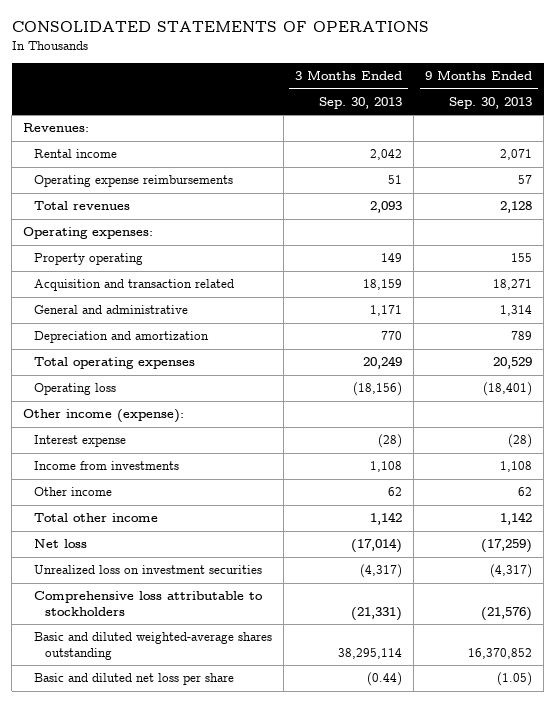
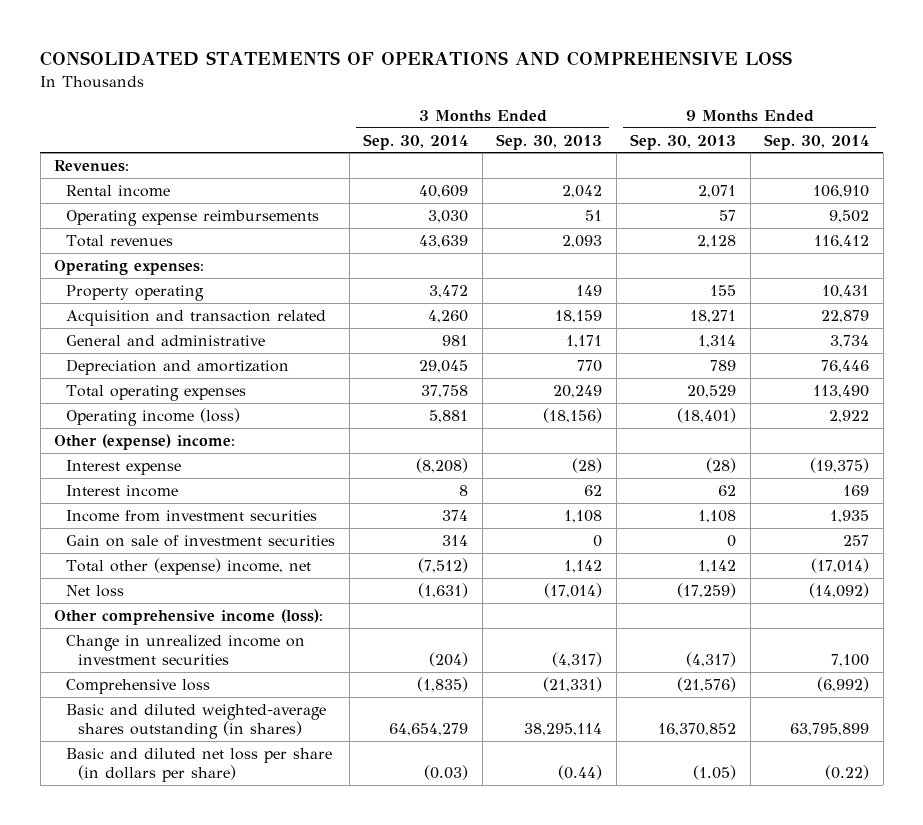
- CONSOLIDATED STATEMENTS OF OPERATIONS
+ CONSOLIDATED STATEMENTS OF OPERATIONS AND COMPREHENSIVE LOSS
- | 3 Months Ended Sep. 30, 2013 | 9 Months Ended Sep. 30, 2013
+ | 3 Months Ended Sep. 30, 2014 | 3 Months Ended Sep. 30, 2013 | 9 Months Ended Sep. 30, 2013 | 9 Months Ended Sep. 30, 2014
- Operating loss | (18,156) | (18,401)
- Other income (expense):
+ Operating income (loss) | 5,881 | (18,156) | (18,401) | 2,922
+ Other (expense) income:
- Income from investments | 1,108 | 1,108
- Other income | 62 | 62
- Total other income | 1,142 | 1,142
+ Interest income | 8 | 62 | 62 | 169
+ Income from investment securities | 374 | 1,108 | 1,108 | 1,935
+ Gain on sale of investment securities | 314 | 0 | 0 | 257
+ Total other (expense) income, net | (7,512) | 1,142 | 1,142 | (17,014)
- Unrealized loss on investment securities | (4,317) | (4,317)
- Comprehensive loss attributable to stockholders | (21,331) | (21,576)
- Basic and diluted weighted-average shares outstanding | 38,295,114 | 16,370,852
- Basic and diluted net loss per share | (0.44) | (1.05)
+ Other comprehensive income (loss):
+ Change in unrealized income on investment securities | (204) | (4,317) | (4,317) | 7,100
+ Comprehensive loss | (1,835) | (21,331) | (21,576) | (6,992)
+ Basic and diluted weighted-average shares outstanding (in shares) | 64,654,279 | 38,295,114 | 16,370,852 | 63,795,899
+ Basic and diluted net loss per share (in dollars per share) | (0.03) | (0.44) | (1.05) | (0.22)

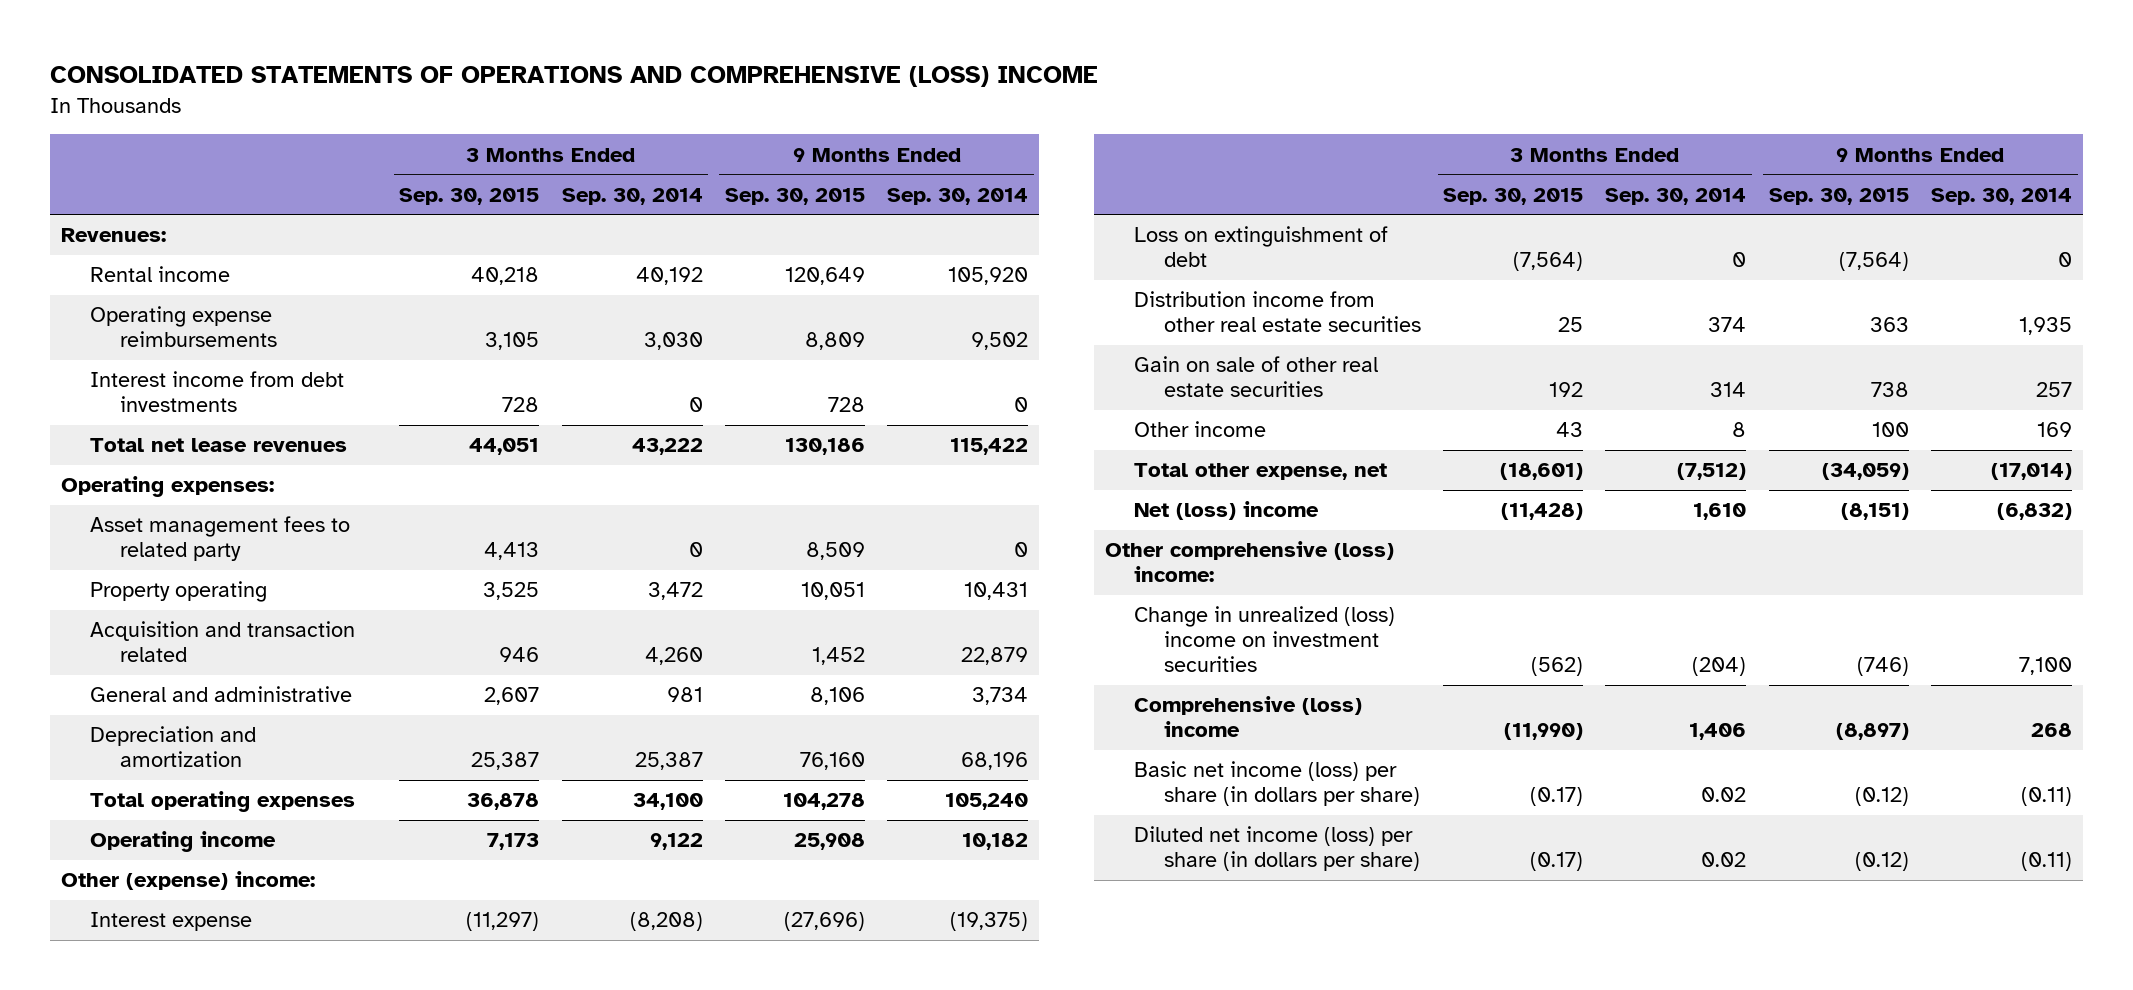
- CONSOLIDATED STATEMENTS OF OPERATIONS AND COMPREHENSIVE LOSS
+ CONSOLIDATED STATEMENTS OF OPERATIONS AND COMPREHENSIVE (LOSS) INCOME
- | 3 Months Ended Sep. 30, 2014 | 3 Months Ended Sep. 30, 2013 | 9 Months Ended Sep. 30, 2013 | 9 Months Ended Sep. 30, 2014
+ | 3 Months Ended Sep. 30, 2015 | 3 Months Ended Sep. 30, 2014 | 9 Months Ended Sep. 30, 2015 | 9 Months Ended Sep. 30, 2014
- Rental income | 40,609 | 2,042 | 2,071 | 106,910
+ Rental income | 40,218 | 40,192 | 120,649 | 105,920
- Total revenues | 43,639 | 2,093 | 2,128 | 116,412
+ Interest income from debt investments | 728 | 0 | 728 | 0
+ Total net lease revenues | 44,051 | 43,222 | 130,186 | 115,422
+ Asset management fees to related party | 4,413 | 0 | 8,509 | 0
- Depreciation and amortization | 29,045 | 770 | 789 | 76,446
- Total operating expenses | 37,758 | 20,249 | 20,529 | 113,490
- Operating income (loss) | 5,881 | (18,156) | (18,401) | 2,922
+ Depreciation and amortization | 25,387 | 25,387 | 76,160 | 68,196
+ Total operating expenses | 36,878 | 34,100 | 104,278 | 105,240
+ Operating income | 7,173 | 9,122 | 25,908 | 10,182
- Interest income | 8 | 62 | 62 | 169
- Income from investment securities | 374 | 1,108 | 1,108 | 1,935
- Gain on sale of investment securities | 314 | 0 | 0 | 257
- Total other (expense) income, net | (7,512) | 1,142 | 1,142 | (17,014)
- Net loss | (1,631) | (17,014) | (17,259) | (14,092)
- Other comprehensive income (loss):
- Change in unrealized income on investment securities | (204) | (4,317) | (4,317) | 7,100
- Comprehensive loss | (1,835) | (21,331) | (21,576) | (6,992)
- Basic and diluted weighted-average shares outstanding (in shares) | 64,654,279 | 38,295,114 | 16,370,852 | 63,795,899
- Basic and diluted net loss per share (in dollars per share) | (0.03) | (0.44) | (1.05) | (0.22)
+ Loss on extinguishment of debt | (7,564) | 0 | (7,564) | 0
+ Distribution income from other real estate securities | 25 | 374 | 363 | 1,935
+ Gain on sale of other real estate securities | 192 | 314 | 738 | 257
+ Other income | 43 | 8 | 100 | 169
+ Total other expense, net | (18,601) | (7,512) | (34,059) | (17,014)
+ Net (loss) income | (11,428) | 1,610 | (8,151) | (6,832)
+ Other comprehensive (loss) income:
+ Change in unrealized (loss) income on investment securities | (562) | (204) | (746) | 7,100
+ Comprehensive (loss) income | (11,990) | 1,406 | (8,897) | 268
+ Basic net income (loss) per share (in dollars per share) | (0.17) | 0.02 | (0.12) | (0.11)
+ Diluted net income (loss) per share (in dollars per share) | (0.17) | 0.02 | (0.12) | (0.11)

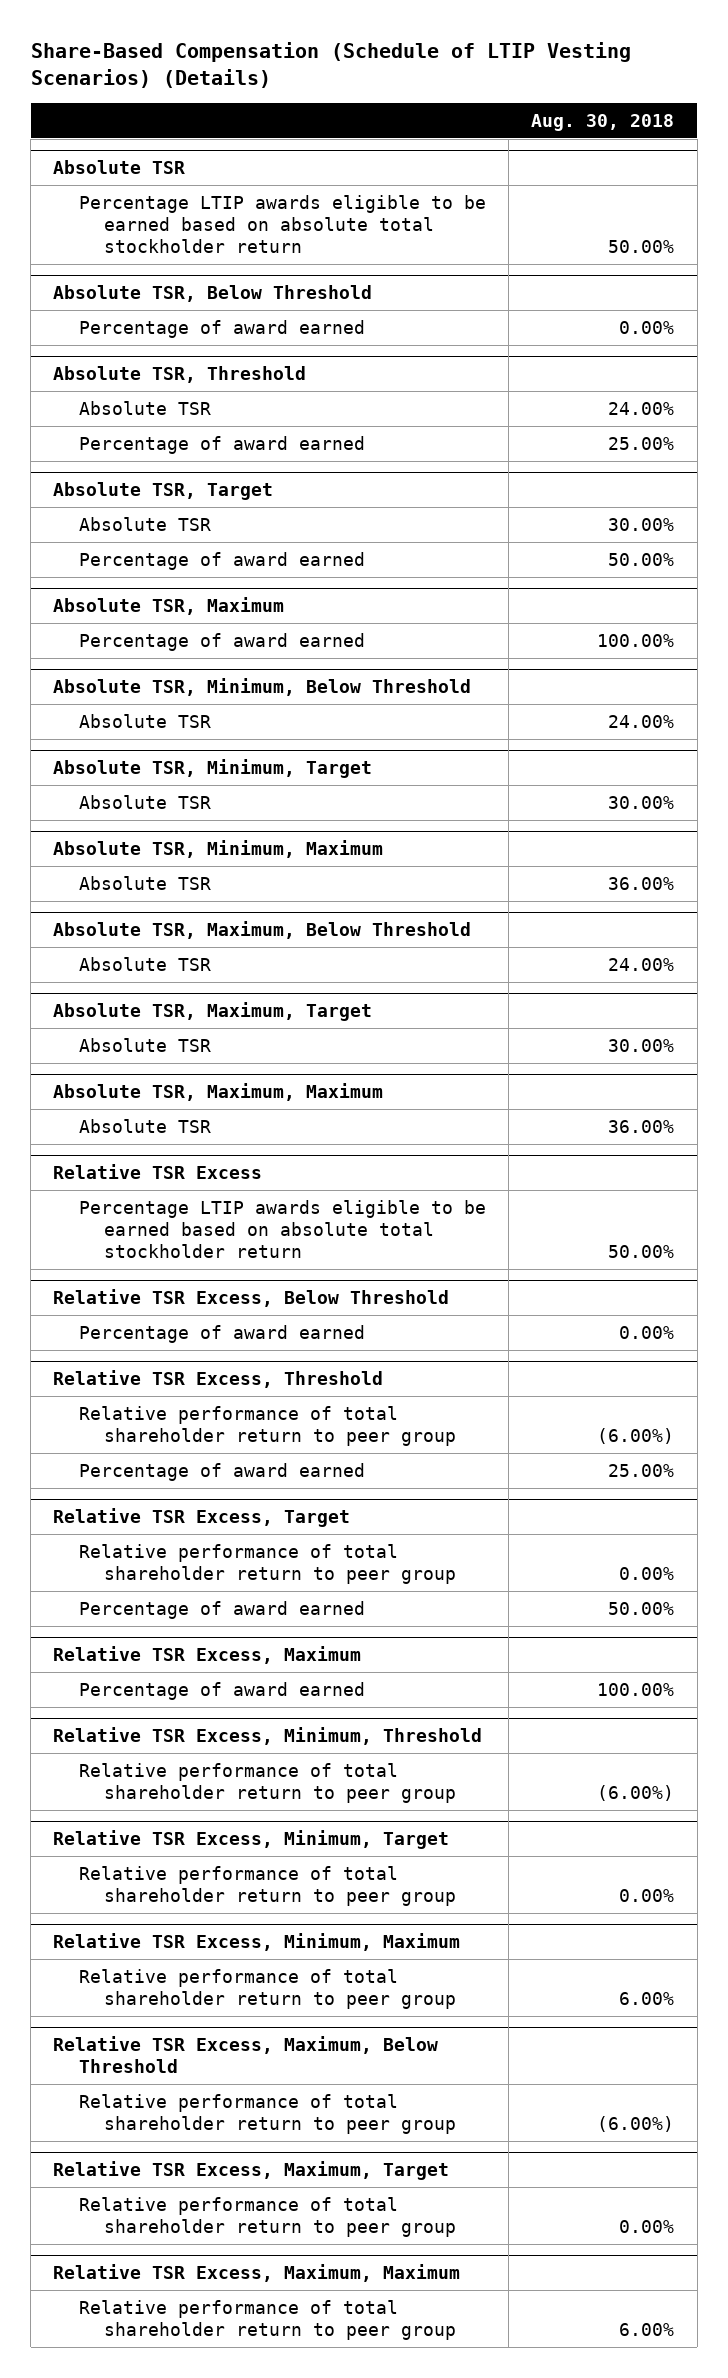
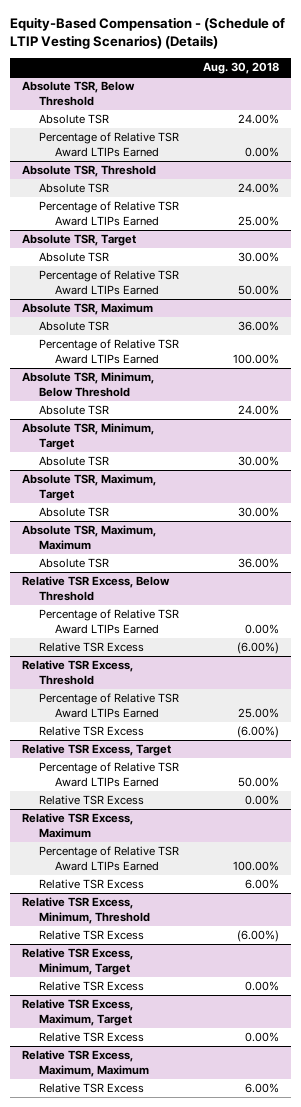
- Share-Based Compensation (Schedule of LTIP Vesting Scenarios) (Details)
+ Equity-Based Compensation - (Schedule of LTIP Vesting Scenarios) (Details)
- Absolute TSR
- Percentage LTIP awards eligible to be earned based on absolute total stockholder return | 50.00%
@ Absolute TSR, Below Threshold
- Percentage of award earned | 0.00%
+ Absolute TSR | 24.00%
+ Percentage of Relative TSR Award LTIPs Earned | 0.00%
@ Absolute TSR, Threshold
- Percentage of award earned | 25.00%
+ Percentage of Relative TSR Award LTIPs Earned | 25.00%
@ Absolute TSR, Target
- Percentage of award earned | 50.00%
+ Percentage of Relative TSR Award LTIPs Earned | 50.00%
@ Absolute TSR, Maximum
- Percentage of award earned | 100.00%
+ Absolute TSR | 36.00%
+ Percentage of Relative TSR Award LTIPs Earned | 100.00%
- Absolute TSR, Minimum, Maximum
- Absolute TSR | 36.00%
- Absolute TSR, Maximum, Below Threshold
- Absolute TSR | 24.00%
- Relative TSR Excess
- Percentage LTIP awards eligible to be earned based on absolute total stockholder return | 50.00%
@ Relative TSR Excess, Below Threshold
- Percentage of award earned | 0.00%
+ Percentage of Relative TSR Award LTIPs Earned | 0.00%
+ Relative TSR Excess | (6.00%)
@ Relative TSR Excess, Threshold
- Relative performance of total shareholder return to peer group | (6.00%)
- Percentage of award earned | 25.00%
+ Percentage of Relative TSR Award LTIPs Earned | 25.00%
+ Relative TSR Excess | (6.00%)
@ Relative TSR Excess, Target
- Relative performance of total shareholder return to peer group | 0.00%
- Percentage of award earned | 50.00%
+ Percentage of Relative TSR Award LTIPs Earned | 50.00%
+ Relative TSR Excess | 0.00%
@ Relative TSR Excess, Maximum
- Percentage of award earned | 100.00%
+ Percentage of Relative TSR Award LTIPs Earned | 100.00%
+ Relative TSR Excess | 6.00%
@ Relative TSR Excess, Minimum, Threshold
- Relative performance of total shareholder return to peer group | (6.00%)
+ Relative TSR Excess | (6.00%)
@ Relative TSR Excess, Minimum, Target
- Relative performance of total shareholder return to peer group | 0.00%
- Relative TSR Excess, Minimum, Maximum
- Relative performance of total shareholder return to peer group | 6.00%
- Relative TSR Excess, Maximum, Below Threshold
- Relative performance of total shareholder return to peer group | (6.00%)
@ Relative TSR Excess, Minimum, Target
+ Relative TSR Excess | 0.00%
@ Relative TSR Excess, Maximum, Target
- Relative performance of total shareholder return to peer group | 0.00%
+ Relative TSR Excess | 0.00%
@ Relative TSR Excess, Maximum, Maximum
- Relative performance of total shareholder return to peer group | 6.00%
+ Relative TSR Excess | 6.00%

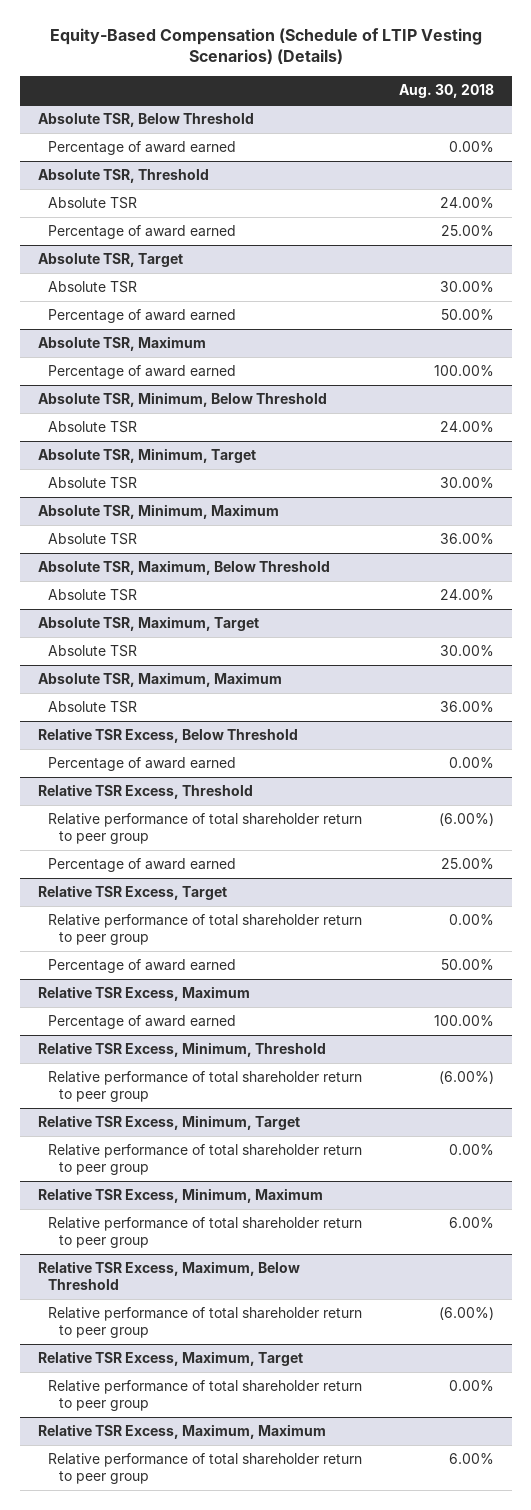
- Equity-Based Compensation - (Schedule of LTIP Vesting Scenarios) (Details)
+ Equity-Based Compensation (Schedule of LTIP Vesting Scenarios) (Details)
@ Absolute TSR, Below Threshold
- Absolute TSR | 24.00%
- Percentage of Relative TSR Award LTIPs Earned | 0.00%
+ Percentage of award earned | 0.00%
@ Absolute TSR, Threshold
- Percentage of Relative TSR Award LTIPs Earned | 25.00%
+ Percentage of award earned | 25.00%
@ Absolute TSR, Target
- Percentage of Relative TSR Award LTIPs Earned | 50.00%
+ Percentage of award earned | 50.00%
@ Absolute TSR, Maximum
- Absolute TSR | 36.00%
- Percentage of Relative TSR Award LTIPs Earned | 100.00%
+ Percentage of award earned | 100.00%
+ Absolute TSR, Minimum, Maximum
+ Absolute TSR | 36.00%
+ Absolute TSR, Maximum, Below Threshold
+ Absolute TSR | 24.00%
@ Relative TSR Excess, Below Threshold
- Percentage of Relative TSR Award LTIPs Earned | 0.00%
- Relative TSR Excess | (6.00%)
+ Percentage of award earned | 0.00%
@ Relative TSR Excess, Threshold
- Percentage of Relative TSR Award LTIPs Earned | 25.00%
- Relative TSR Excess | (6.00%)
+ Relative performance of total shareholder return to peer group | (6.00%)
+ Percentage of award earned | 25.00%
@ Relative TSR Excess, Target
- Percentage of Relative TSR Award LTIPs Earned | 50.00%
- Relative TSR Excess | 0.00%
+ Relative performance of total shareholder return to peer group | 0.00%
+ Percentage of award earned | 50.00%
@ Relative TSR Excess, Maximum
- Percentage of Relative TSR Award LTIPs Earned | 100.00%
- Relative TSR Excess | 6.00%
+ Percentage of award earned | 100.00%
@ Relative TSR Excess, Minimum, Threshold
- Relative TSR Excess | (6.00%)
+ Relative performance of total shareholder return to peer group | (6.00%)
@ Relative TSR Excess, Minimum, Target
- Relative TSR Excess | 0.00%
+ Relative performance of total shareholder return to peer group | 0.00%
+ Relative TSR Excess, Minimum, Maximum
+ Relative performance of total shareholder return to peer group | 6.00%
+ Relative TSR Excess, Maximum, Below Threshold
+ Relative performance of total shareholder return to peer group | (6.00%)
@ Relative TSR Excess, Maximum, Target
- Relative TSR Excess | 0.00%
+ Relative performance of total shareholder return to peer group | 0.00%
@ Relative TSR Excess, Maximum, Maximum
- Relative TSR Excess | 6.00%
+ Relative performance of total shareholder return to peer group | 6.00%

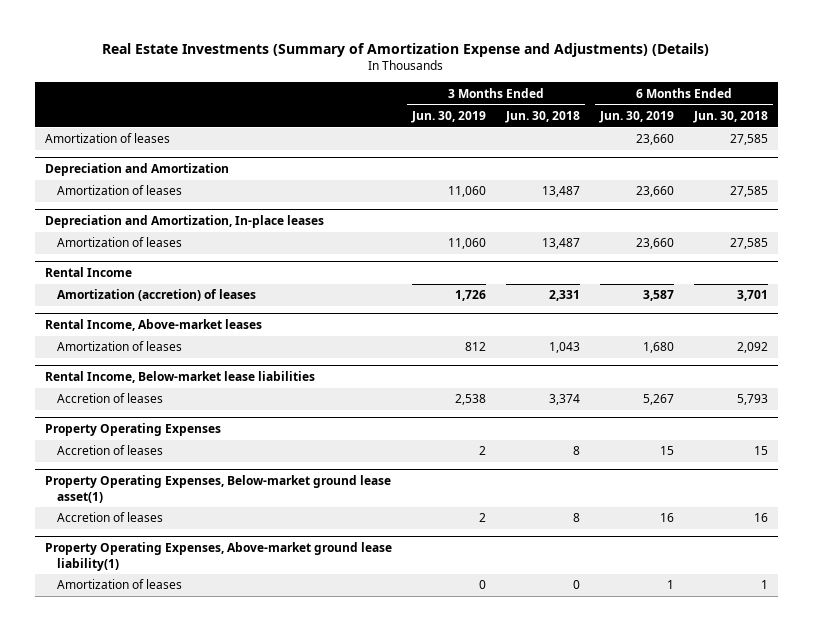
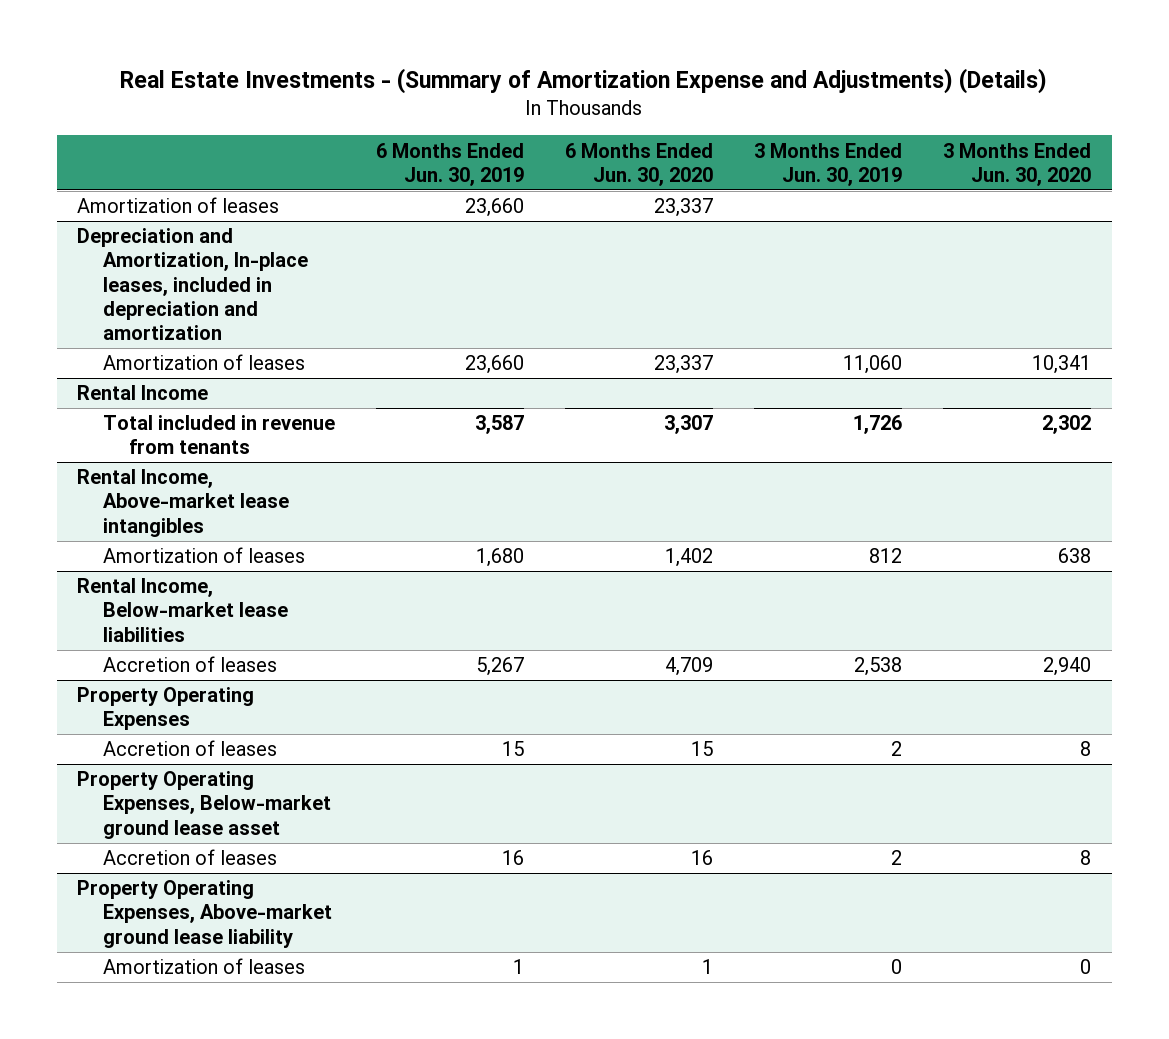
- Real Estate Investments (Summary of Amortization Expense and Adjustments) (Details)
+ Real Estate Investments - (Summary of Amortization Expense and Adjustments) (Details)
- | 3 Months Ended Jun. 30, 2019 | 3 Months Ended Jun. 30, 2018 | 6 Months Ended Jun. 30, 2019 | 6 Months Ended Jun. 30, 2018
+ | 6 Months Ended Jun. 30, 2019 | 6 Months Ended Jun. 30, 2020 | 3 Months Ended Jun. 30, 2019 | 3 Months Ended Jun. 30, 2020
- Depreciation and Amortization
- Amortization of leases | 11,060 | 13,487 | 23,660 | 27,585
- Depreciation and Amortization, In-place leases
+ Depreciation and Amortization, In-place leases, included in depreciation and amortization
@ Rental Income
- Amortization (accretion) of leases | 1,726 | 2,331 | 3,587 | 3,701
- Rental Income, Above-market leases
@ Rental Income
+ Total included in revenue from tenants | 3,587 | 3,307 | 1,726 | 2,302
+ Rental Income, Above-market lease intangibles
- Property Operating Expenses, Below-market ground lease asset(1)
+ Property Operating Expenses, Below-market ground lease asset
- Property Operating Expenses, Above-market ground lease liability(1)
+ Property Operating Expenses, Above-market ground lease liability

